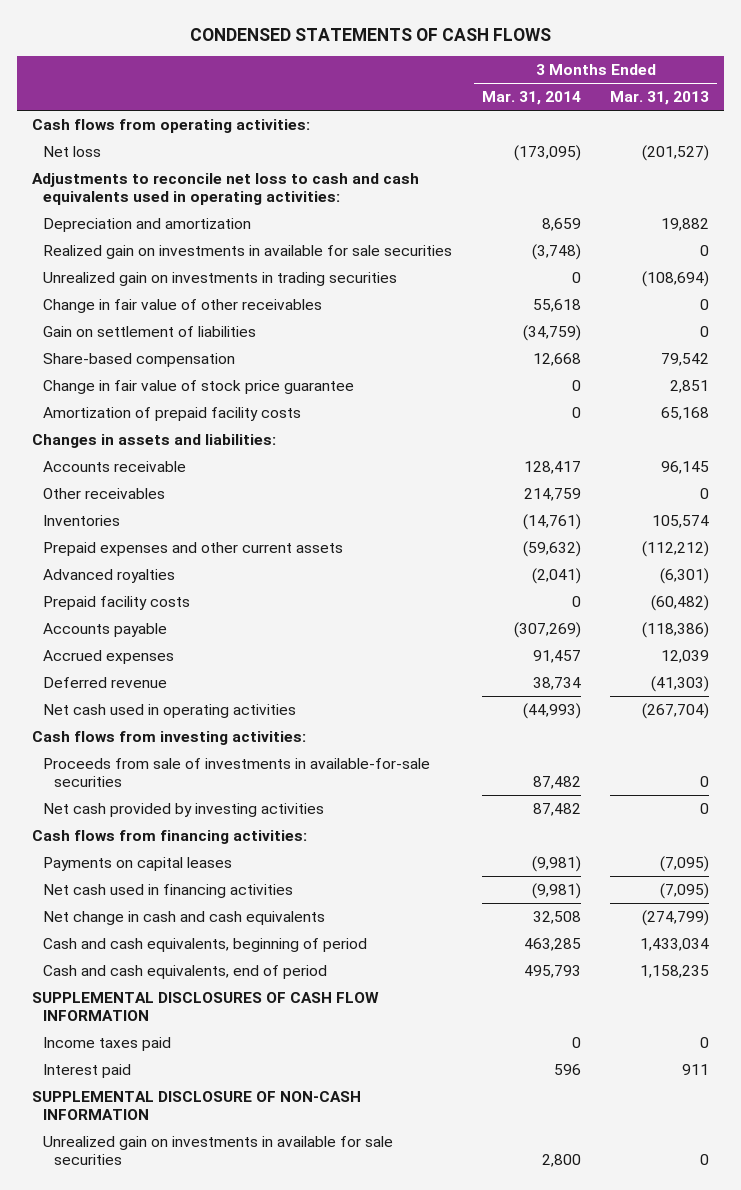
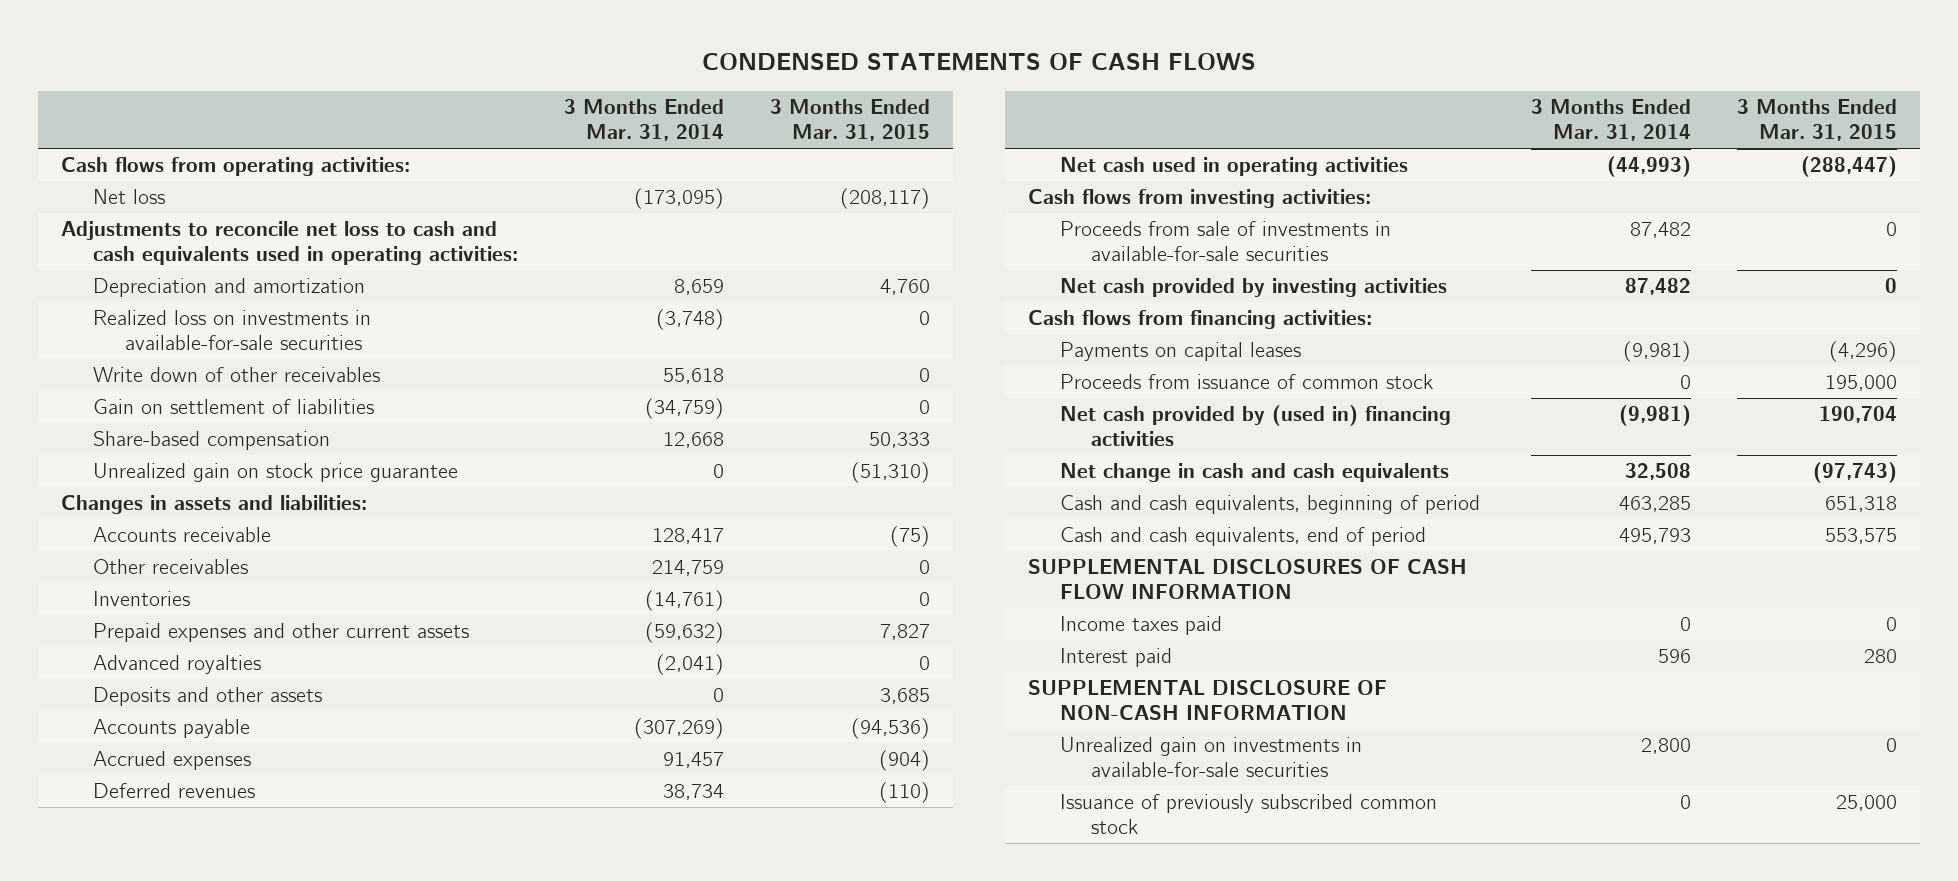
- | 3 Months Ended Mar. 31, 2014 | 3 Months Ended Mar. 31, 2013
+ | 3 Months Ended Mar. 31, 2014 | 3 Months Ended Mar. 31, 2015
- Realized gain on investments in available for sale securities | (3,748) | 0
- Unrealized gain on investments in trading securities | 0 | (108,694)
- Change in fair value of other receivables | 55,618 | 0
+ Realized loss on investments in available-for-sale securities | (3,748) | 0
+ Write down of other receivables | 55,618 | 0
- Change in fair value of stock price guarantee | 0 | 2,851
- Amortization of prepaid facility costs | 0 | 65,168
+ Unrealized gain on stock price guarantee | 0 | (51,310)
- Prepaid facility costs | 0 | (60,482)
+ Deposits and other assets | 0 | 3,685
- Deferred revenue | 38,734 | (41,303)
+ Deferred revenues | 38,734 | (110)
- Net cash used in financing activities | (9,981) | (7,095)
+ Proceeds from issuance of common stock | 0 | 195,000
+ Net cash provided by (used in) financing activities | (9,981) | 190,704
- Unrealized gain on investments in available for sale securities | 2,800 | 0
+ Unrealized gain on investments in available-for-sale securities | 2,800 | 0
+ Issuance of previously subscribed common stock | 0 | 25,000

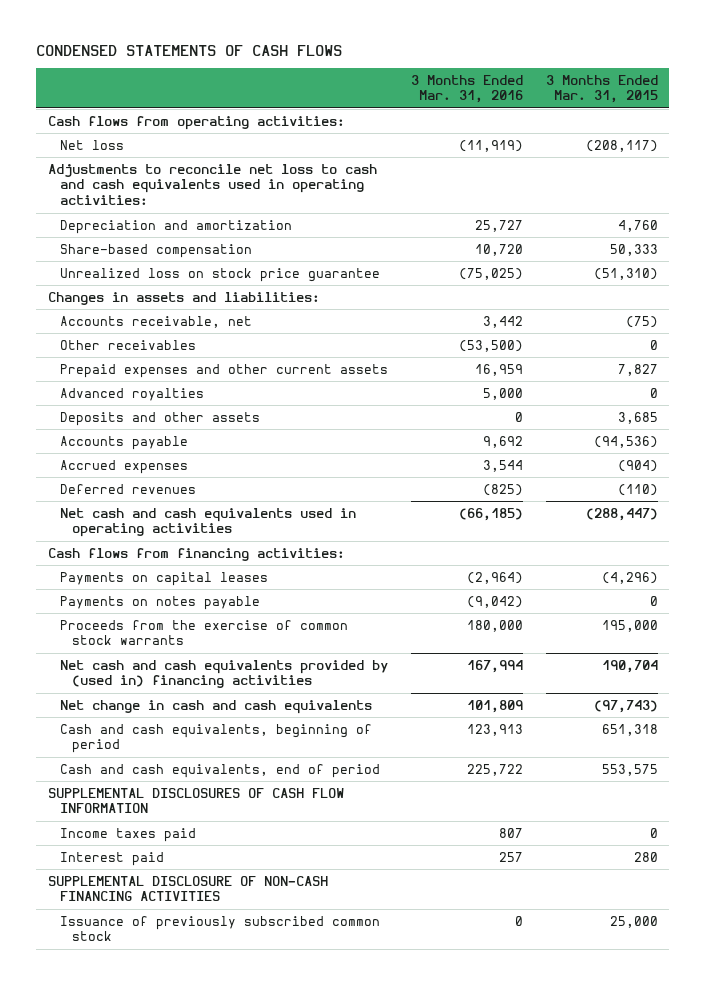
- | 3 Months Ended Mar. 31, 2014 | 3 Months Ended Mar. 31, 2015
+ | 3 Months Ended Mar. 31, 2016 | 3 Months Ended Mar. 31, 2015
- Realized loss on investments in available-for-sale securities | (3,748) | 0
- Write down of other receivables | 55,618 | 0
- Gain on settlement of liabilities | (34,759) | 0
- Unrealized gain on stock price guarantee | 0 | (51,310)
+ Unrealized loss on stock price guarantee | (75,025) | (51,310)
- Accounts receivable | 128,417 | (75)
+ Accounts receivable, net | 3,442 | (75)
- Inventories | (14,761) | 0
- Net cash used in operating activities | (44,993) | (288,447)
- Cash flows from investing activities:
- Proceeds from sale of investments in available-for-sale securities | 87,482 | 0
- Net cash provided by investing activities | 87,482 | 0
+ Net cash and cash equivalents used in operating activities | (66,185) | (288,447)
- Proceeds from issuance of common stock | 0 | 195,000
- Net cash provided by (used in) financing activities | (9,981) | 190,704
+ Payments on notes payable | (9,042) | 0
+ Proceeds from the exercise of common stock warrants | 180,000 | 195,000
+ Net cash and cash equivalents provided by (used in) financing activities | 167,994 | 190,704
- SUPPLEMENTAL DISCLOSURE OF NON-CASH INFORMATION
- Unrealized gain on investments in available-for-sale securities | 2,800 | 0
+ SUPPLEMENTAL DISCLOSURE OF NON-CASH FINANCING ACTIVITIES

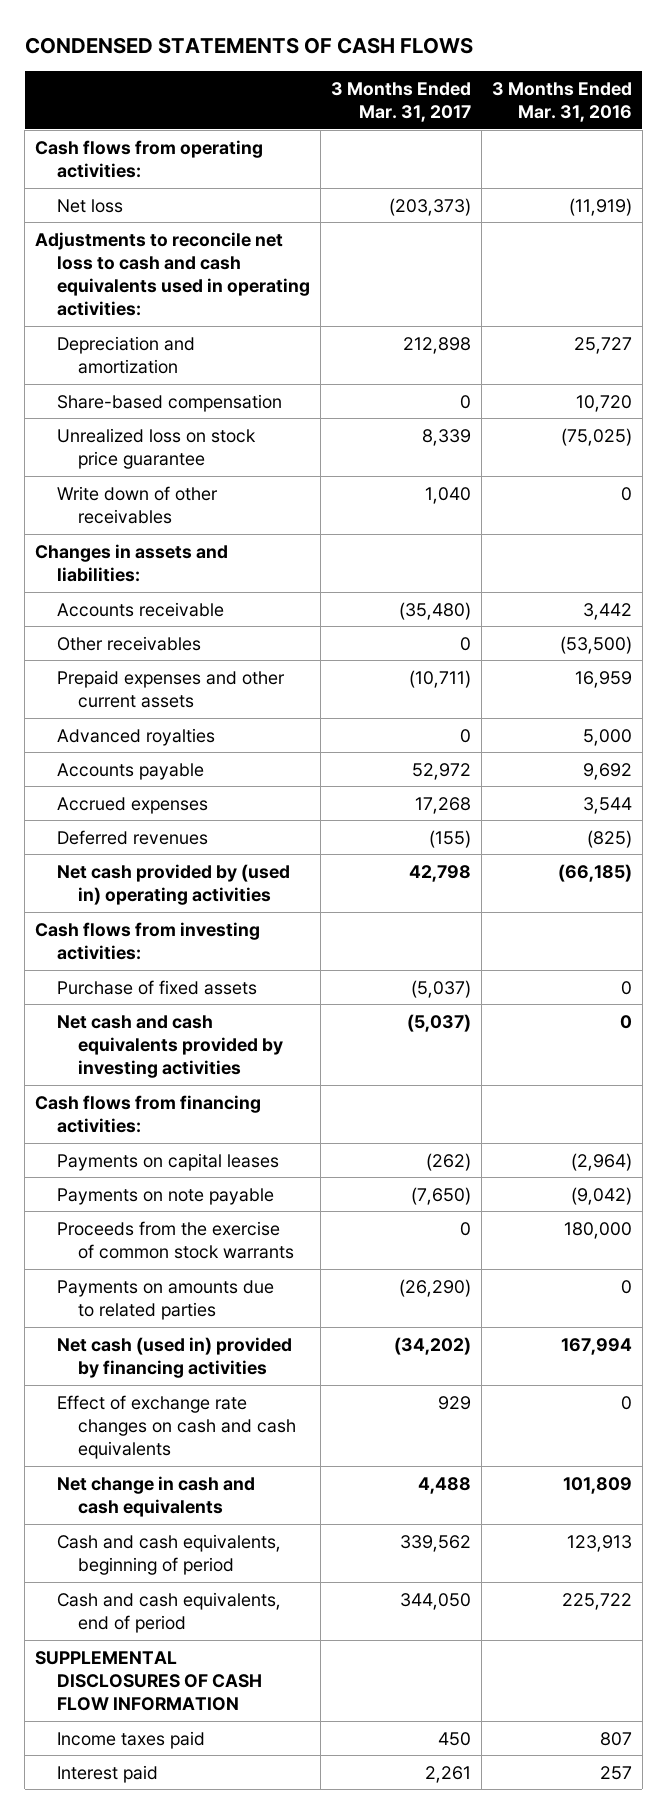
- | 3 Months Ended Mar. 31, 2016 | 3 Months Ended Mar. 31, 2015
+ | 3 Months Ended Mar. 31, 2017 | 3 Months Ended Mar. 31, 2016
+ Write down of other receivables | 1,040 | 0
- Accounts receivable, net | 3,442 | (75)
+ Accounts receivable | (35,480) | 3,442
- Deposits and other assets | 0 | 3,685
- Net cash and cash equivalents used in operating activities | (66,185) | (288,447)
+ Net cash provided by (used in) operating activities | 42,798 | (66,185)
+ Cash flows from investing activities:
+ Purchase of fixed assets | (5,037) | 0
+ Net cash and cash equivalents provided by investing activities | (5,037) | 0
- Payments on notes payable | (9,042) | 0
+ Payments on note payable | (7,650) | (9,042)
- Net cash and cash equivalents provided by (used in) financing activities | 167,994 | 190,704
+ Payments on amounts due to related parties | (26,290) | 0
+ Net cash (used in) provided by financing activities | (34,202) | 167,994
+ Effect of exchange rate changes on cash and cash equivalents | 929 | 0
- SUPPLEMENTAL DISCLOSURE OF NON-CASH FINANCING ACTIVITIES
- Issuance of previously subscribed common stock | 0 | 25,000

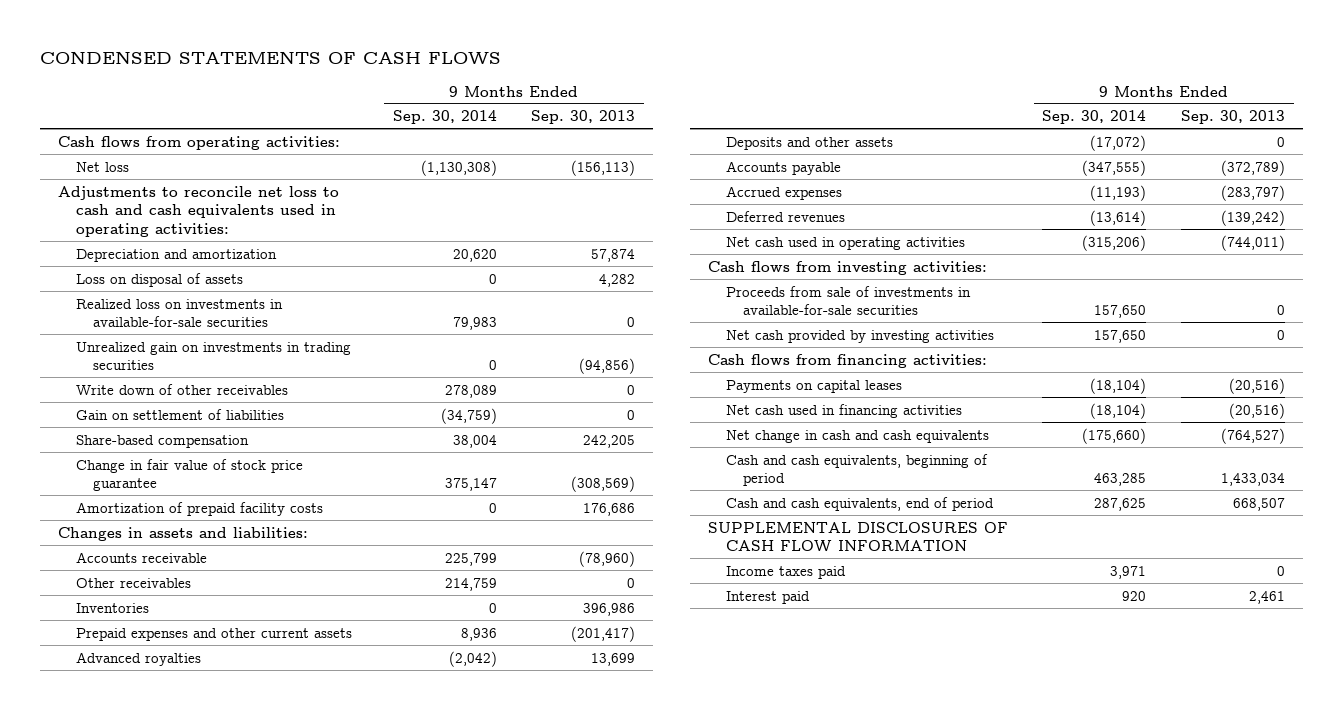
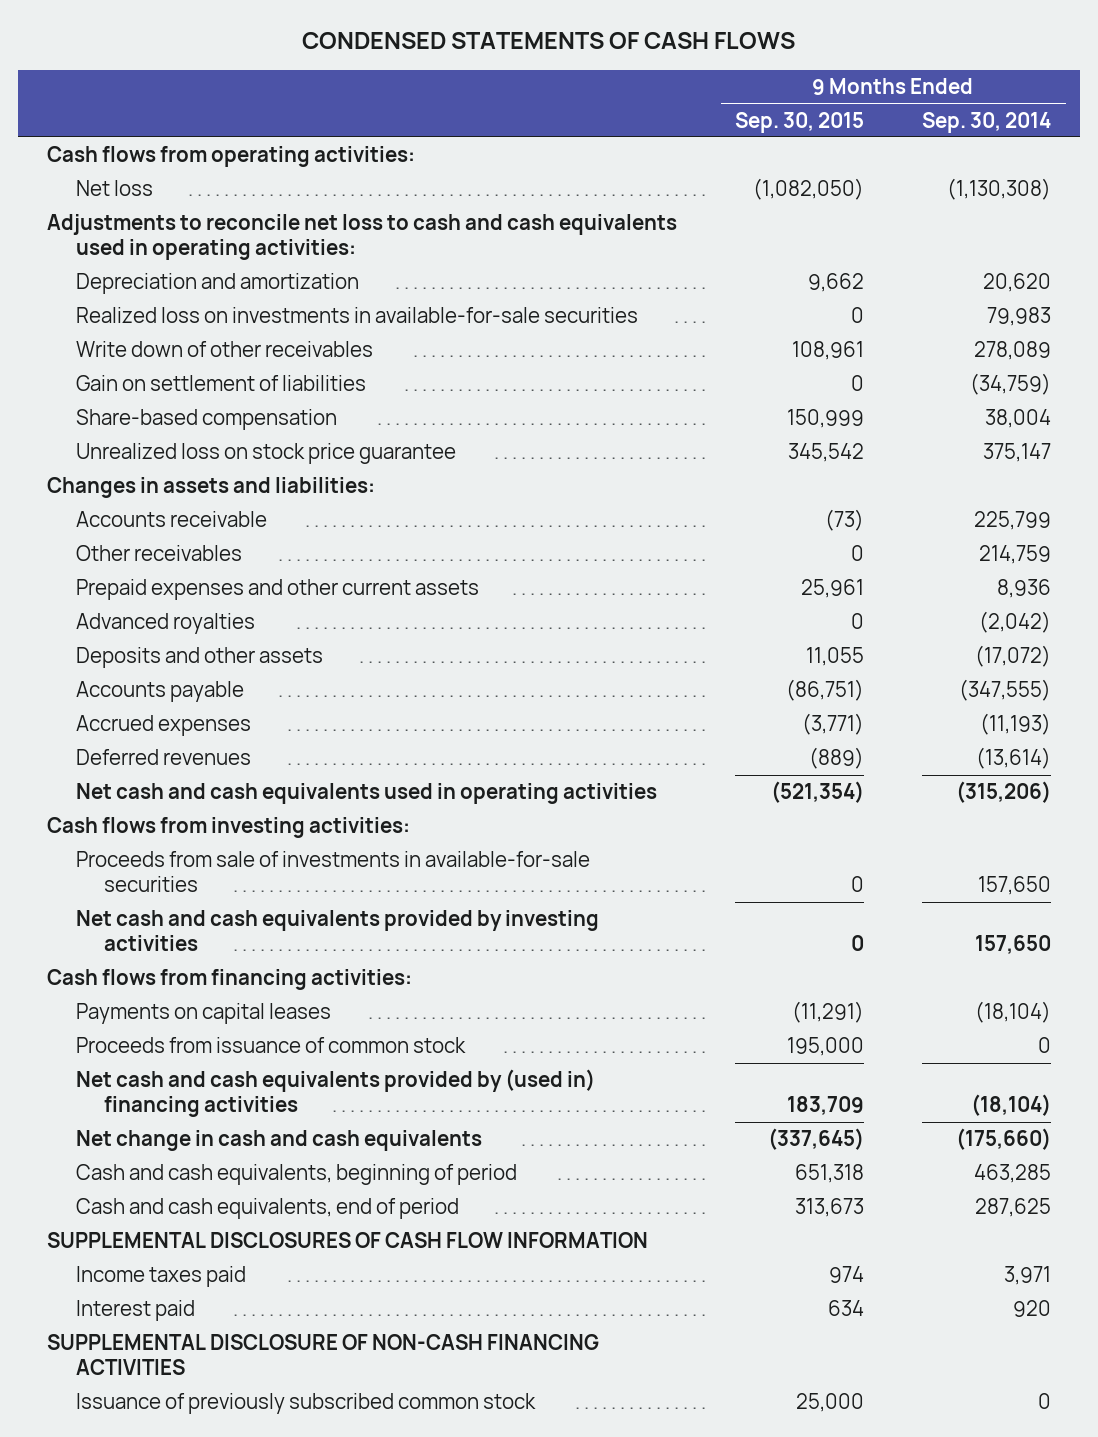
- | 9 Months Ended Sep. 30, 2014 | 9 Months Ended Sep. 30, 2013
+ | 9 Months Ended Sep. 30, 2015 | 9 Months Ended Sep. 30, 2014
- Loss on disposal of assets | 0 | 4,282
- Unrealized gain on investments in trading securities | 0 | (94,856)
- Change in fair value of stock price guarantee | 375,147 | (308,569)
- Amortization of prepaid facility costs | 0 | 176,686
+ Unrealized loss on stock price guarantee | 345,542 | 375,147
- Inventories | 0 | 396,986
- Net cash used in operating activities | (315,206) | (744,011)
+ Net cash and cash equivalents used in operating activities | (521,354) | (315,206)
- Net cash provided by investing activities | 157,650 | 0
+ Net cash and cash equivalents provided by investing activities | 0 | 157,650
- Net cash used in financing activities | (18,104) | (20,516)
+ Proceeds from issuance of common stock | 195,000 | 0
+ Net cash and cash equivalents provided by (used in) financing activities | 183,709 | (18,104)
+ SUPPLEMENTAL DISCLOSURE OF NON-CASH FINANCING ACTIVITIES
+ Issuance of previously subscribed common stock | 25,000 | 0

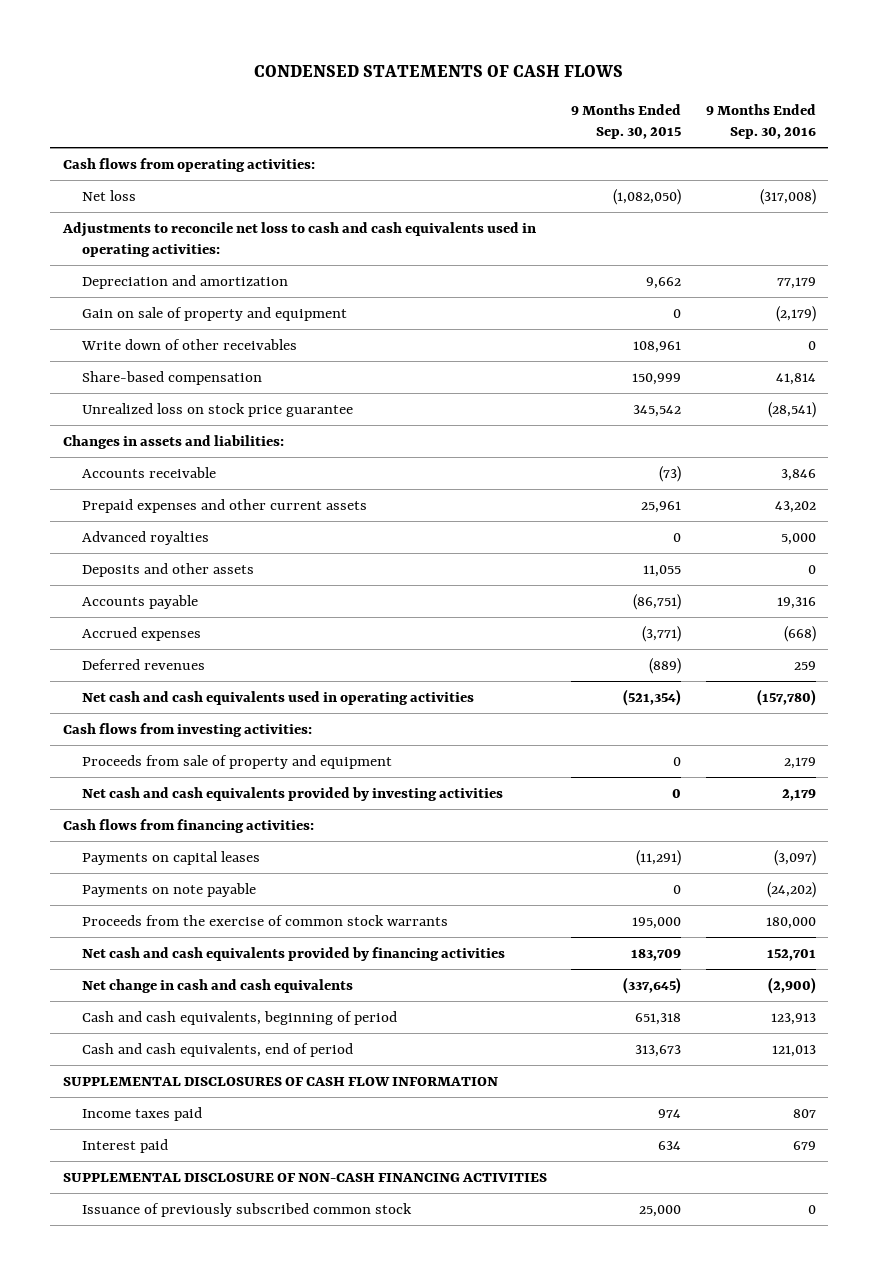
- | 9 Months Ended Sep. 30, 2015 | 9 Months Ended Sep. 30, 2014
+ | 9 Months Ended Sep. 30, 2015 | 9 Months Ended Sep. 30, 2016
- Realized loss on investments in available-for-sale securities | 0 | 79,983
+ Gain on sale of property and equipment | 0 | (2,179)
- Gain on settlement of liabilities | 0 | (34,759)
- Other receivables | 0 | 214,759
- Proceeds from sale of investments in available-for-sale securities | 0 | 157,650
+ Proceeds from sale of property and equipment | 0 | 2,179
- Proceeds from issuance of common stock | 195,000 | 0
- Net cash and cash equivalents provided by (used in) financing activities | 183,709 | (18,104)
+ Payments on note payable | 0 | (24,202)
+ Proceeds from the exercise of common stock warrants | 195,000 | 180,000
+ Net cash and cash equivalents provided by financing activities | 183,709 | 152,701

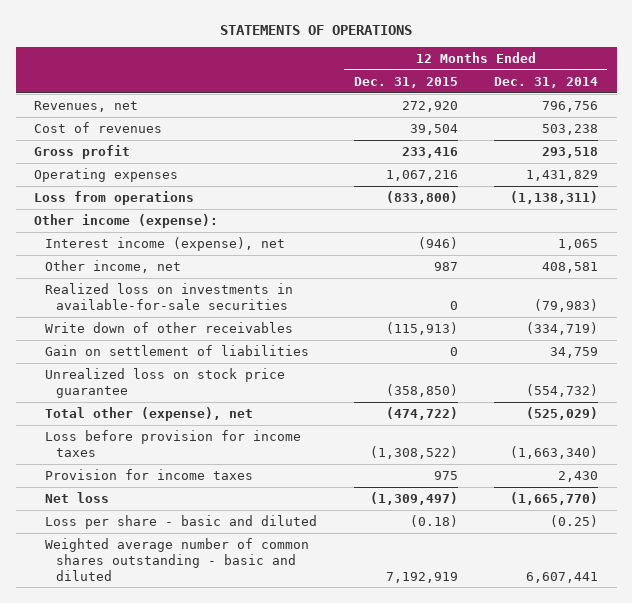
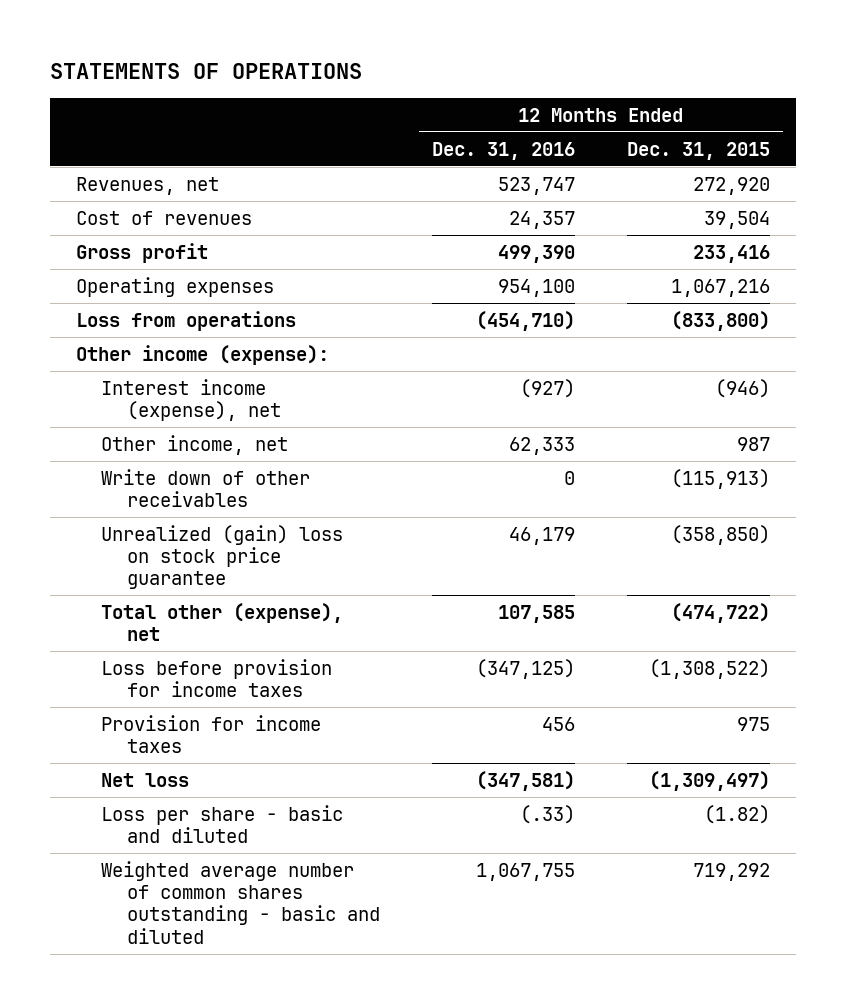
- | 12 Months Ended Dec. 31, 2015 | 12 Months Ended Dec. 31, 2014
+ | 12 Months Ended Dec. 31, 2016 | 12 Months Ended Dec. 31, 2015
- Realized loss on investments in available-for-sale securities | 0 | (79,983)
- Gain on settlement of liabilities | 0 | 34,759
- Unrealized loss on stock price guarantee | (358,850) | (554,732)
+ Unrealized (gain) loss on stock price guarantee | 46,179 | (358,850)
- Loss per share - basic and diluted | (0.18) | (0.25)
- Weighted average number of common shares outstanding - basic and diluted | 7,192,919 | 6,607,441
+ Loss per share - basic and diluted | (.33) | (1.82)
+ Weighted average number of common shares outstanding - basic and diluted | 1,067,755 | 719,292

